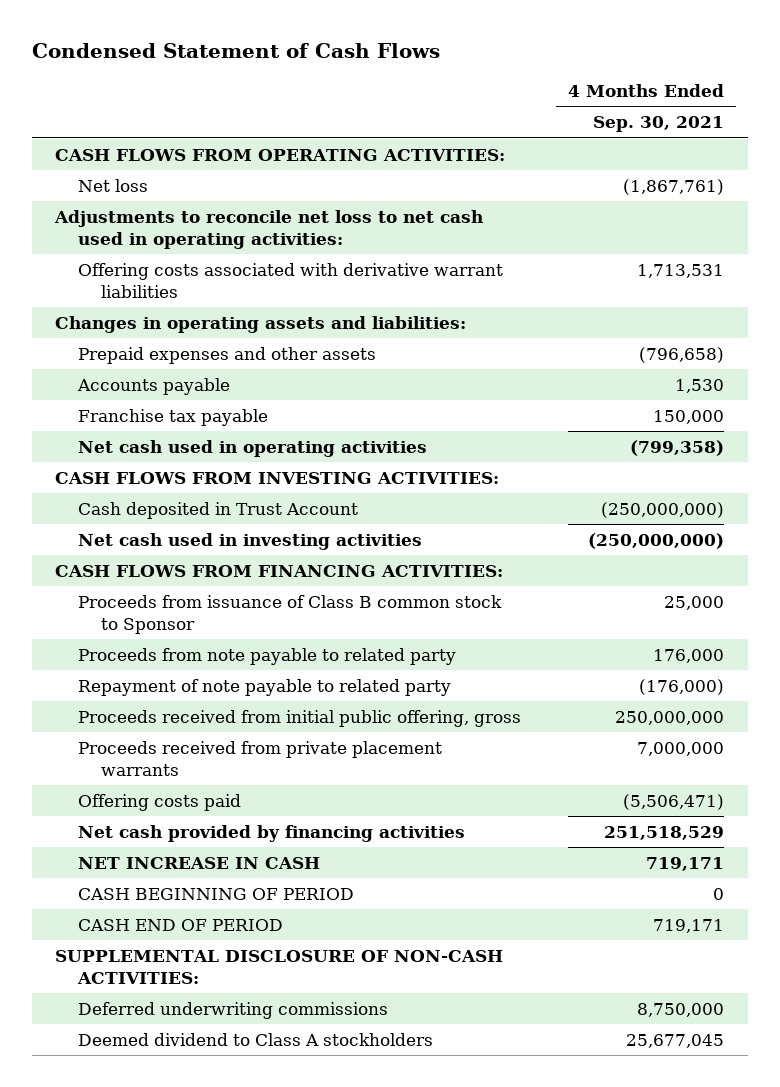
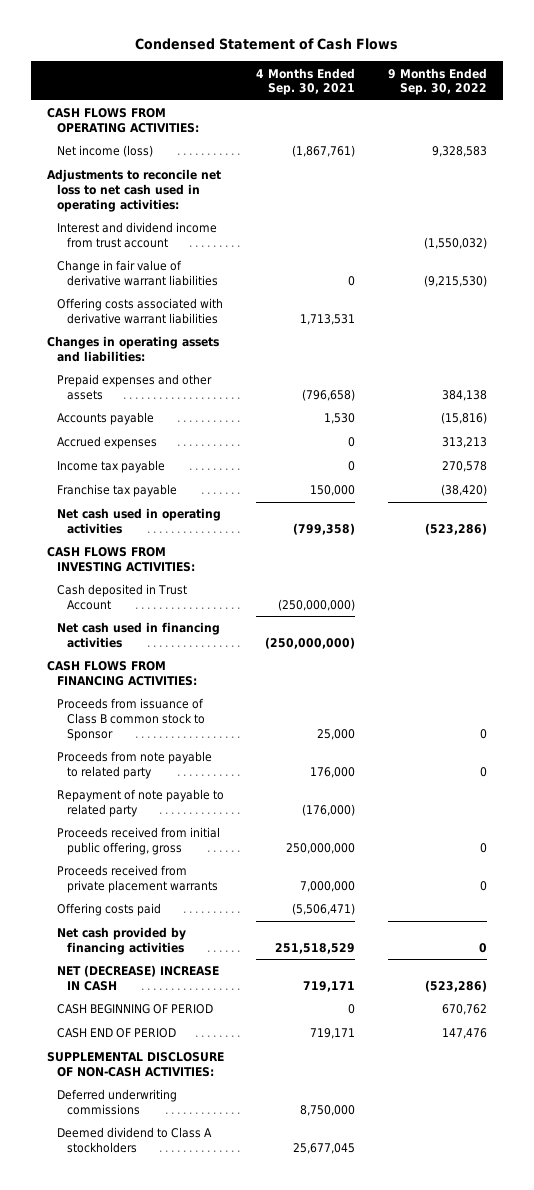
- | 4 Months Ended Sep. 30, 2021
+ | 4 Months Ended Sep. 30, 2021 | 9 Months Ended Sep. 30, 2022
- Net loss | (1,867,761)
+ Net income (loss) | (1,867,761) | 9,328,583
+ Interest and dividend income from trust account | | (1,550,032)
+ Change in fair value of derivative warrant liabilities | 0 | (9,215,530)
+ Accrued expenses | 0 | 313,213
+ Income tax payable | 0 | 270,578
- Net cash used in investing activities | (250,000,000)
+ Net cash used in financing activities | (250,000,000) |
- NET INCREASE IN CASH | 719,171
+ NET (DECREASE) INCREASE IN CASH | 719,171 | (523,286)

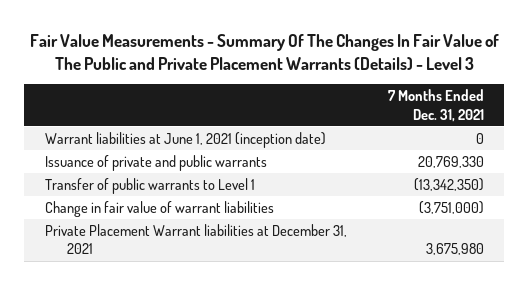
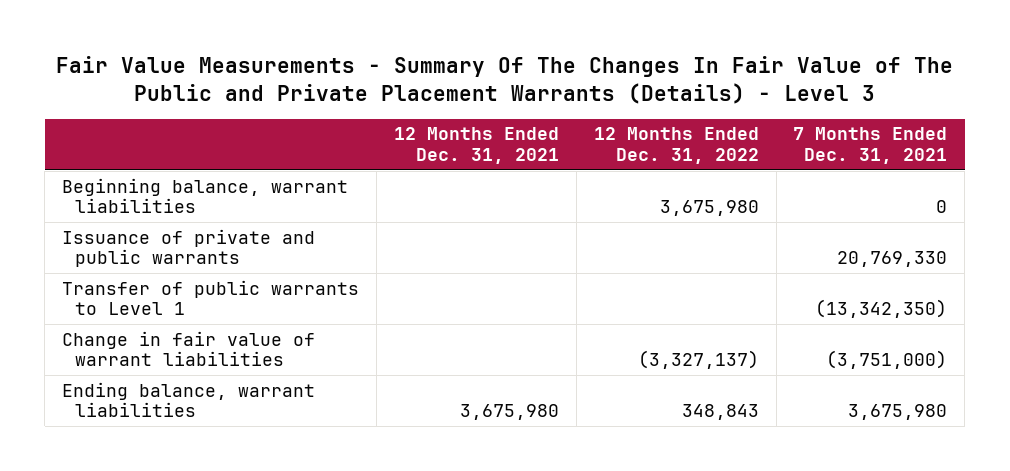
- | 7 Months Ended Dec. 31, 2021
+ | 12 Months Ended Dec. 31, 2021 | 12 Months Ended Dec. 31, 2022 | 7 Months Ended Dec. 31, 2021
- Warrant liabilities at June 1, 2021 (inception date) | 0
+ Beginning balance, warrant liabilities | | 3,675,980 | 0
- Private Placement Warrant liabilities at December 31, 2021 | 3,675,980
+ Ending balance, warrant liabilities | 3,675,980 | 348,843 | 3,675,980

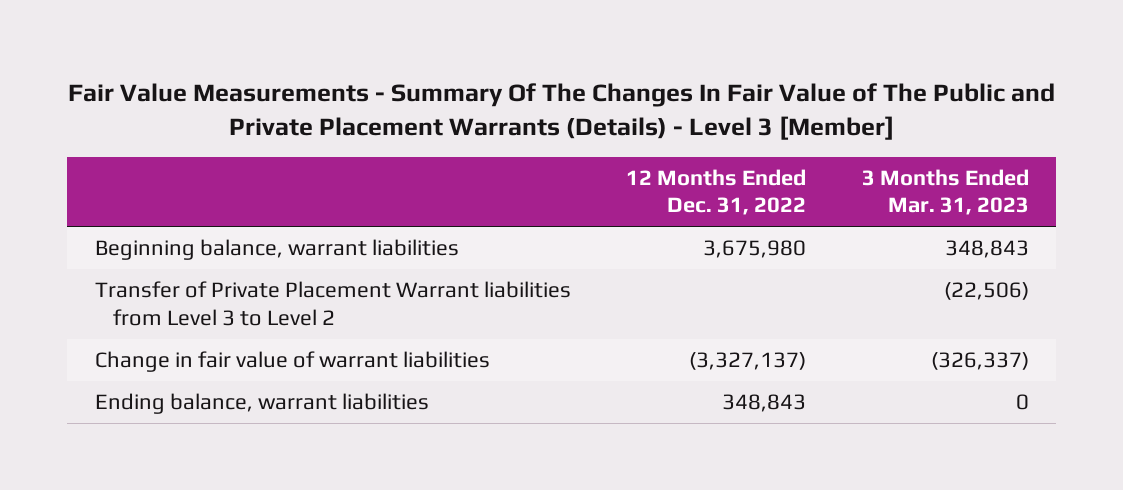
- Fair Value Measurements - Summary Of The Changes In Fair Value of The Public and Private Placement Warrants (Details) - Level 3
+ Fair Value Measurements - Summary Of The Changes In Fair Value of The Public and Private Placement Warrants (Details) - Level 3 [Member]
- | 12 Months Ended Dec. 31, 2021 | 12 Months Ended Dec. 31, 2022 | 7 Months Ended Dec. 31, 2021
+ | 12 Months Ended Dec. 31, 2022 | 3 Months Ended Mar. 31, 2023
- Issuance of private and public warrants | | | 20,769,330
- Transfer of public warrants to Level 1 | | | (13,342,350)
+ Transfer of Private Placement Warrant liabilities from Level 3 to Level 2 | | (22,506)

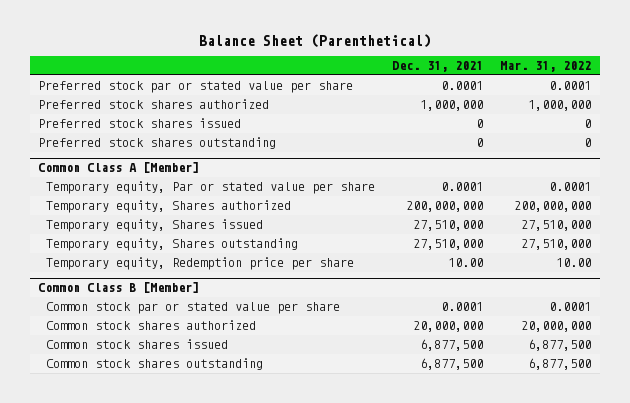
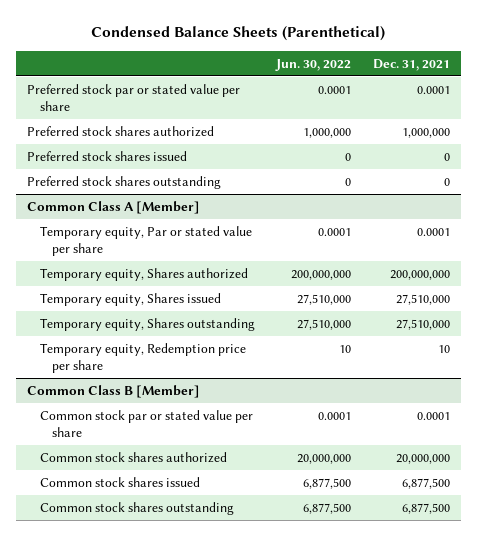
- Balance Sheet (Parenthetical)
+ Condensed Balance Sheets (Parenthetical)
- | Dec. 31, 2021 | Mar. 31, 2022
+ | Jun. 30, 2022 | Dec. 31, 2021
@ Common Class A [Member]
- Temporary equity, Redemption price per share | 10.00 | 10.00
+ Temporary equity, Redemption price per share | 10 | 10

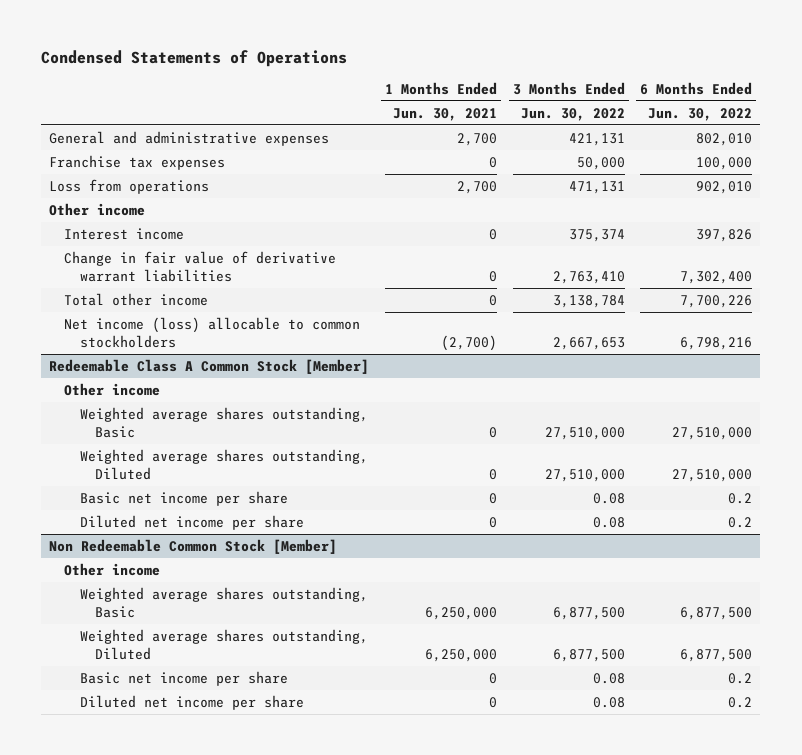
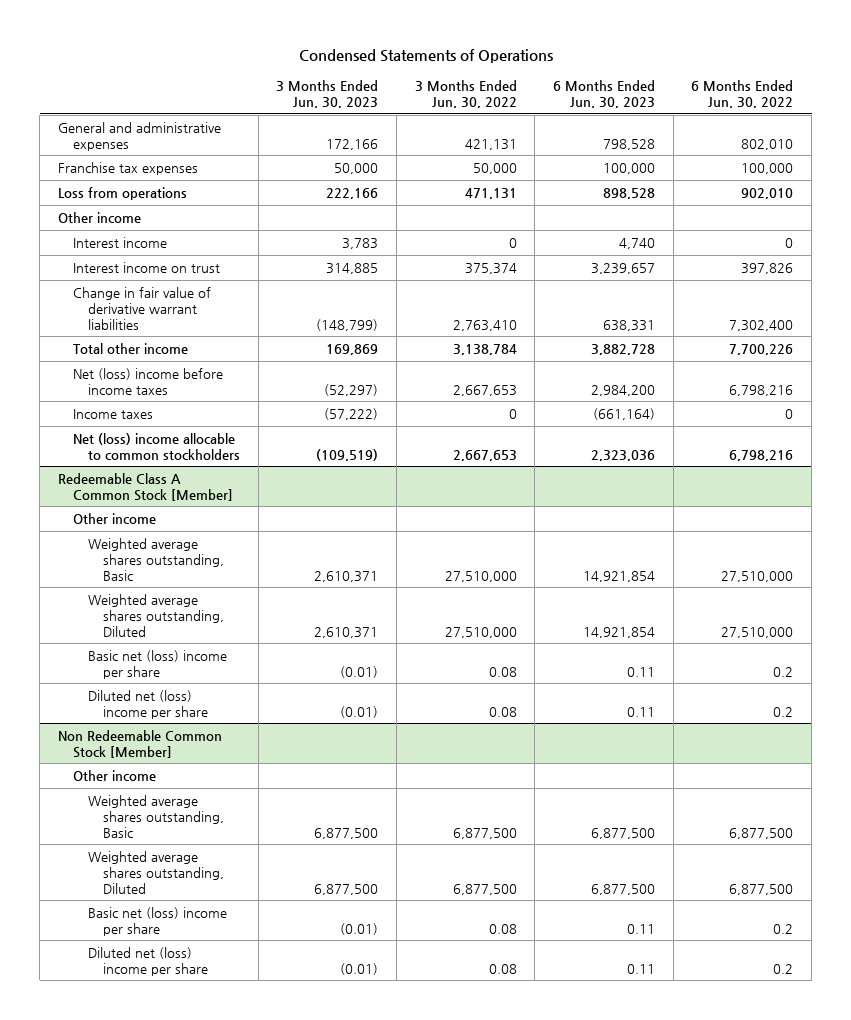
- | 1 Months Ended Jun. 30, 2021 | 3 Months Ended Jun. 30, 2022 | 6 Months Ended Jun. 30, 2022
+ | 3 Months Ended Jun. 30, 2023 | 3 Months Ended Jun. 30, 2022 | 6 Months Ended Jun. 30, 2023 | 6 Months Ended Jun. 30, 2022
- Interest income | 0 | 375,374 | 397,826
+ Interest income | 3,783 | 0 | 4,740 | 0
+ Interest income on trust | 314,885 | 375,374 | 3,239,657 | 397,826
- Net income (loss) allocable to common stockholders | (2,700) | 2,667,653 | 6,798,216
+ Net (loss) income before income taxes | (52,297) | 2,667,653 | 2,984,200 | 6,798,216
+ Income taxes | (57,222) | 0 | (661,164) | 0
+ Net (loss) income allocable to common stockholders | (109,519) | 2,667,653 | 2,323,036 | 6,798,216
@ Redeemable Class A Common Stock [Member]
- Basic net income per share | 0 | 0.08 | 0.2
- Diluted net income per share | 0 | 0.08 | 0.2
+ Basic net (loss) income per share | (0.01) | 0.08 | 0.11 | 0.2
+ Diluted net (loss) income per share | (0.01) | 0.08 | 0.11 | 0.2
@ Non Redeemable Common Stock [Member]
- Basic net income per share | 0 | 0.08 | 0.2
- Diluted net income per share | 0 | 0.08 | 0.2
+ Basic net (loss) income per share | (0.01) | 0.08 | 0.11 | 0.2
+ Diluted net (loss) income per share | (0.01) | 0.08 | 0.11 | 0.2

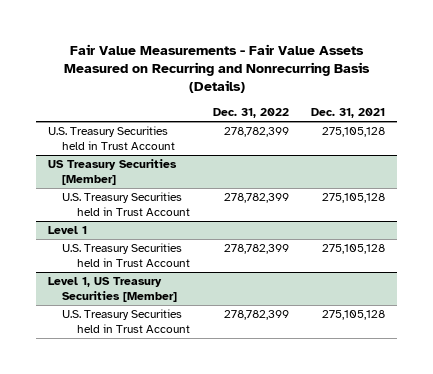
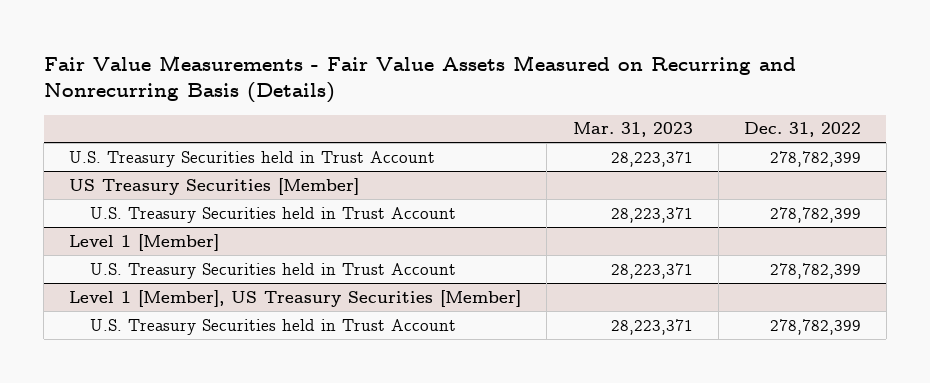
- | Dec. 31, 2022 | Dec. 31, 2021
+ | Mar. 31, 2023 | Dec. 31, 2022
- Level 1
+ Level 1 [Member]
- Level 1, US Treasury Securities [Member]
+ Level 1 [Member], US Treasury Securities [Member]

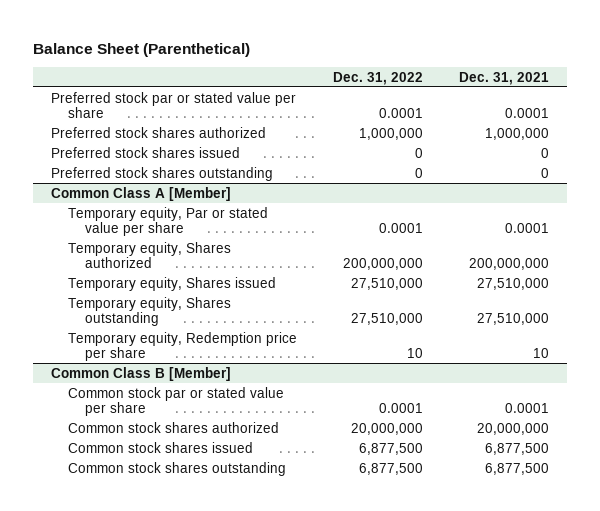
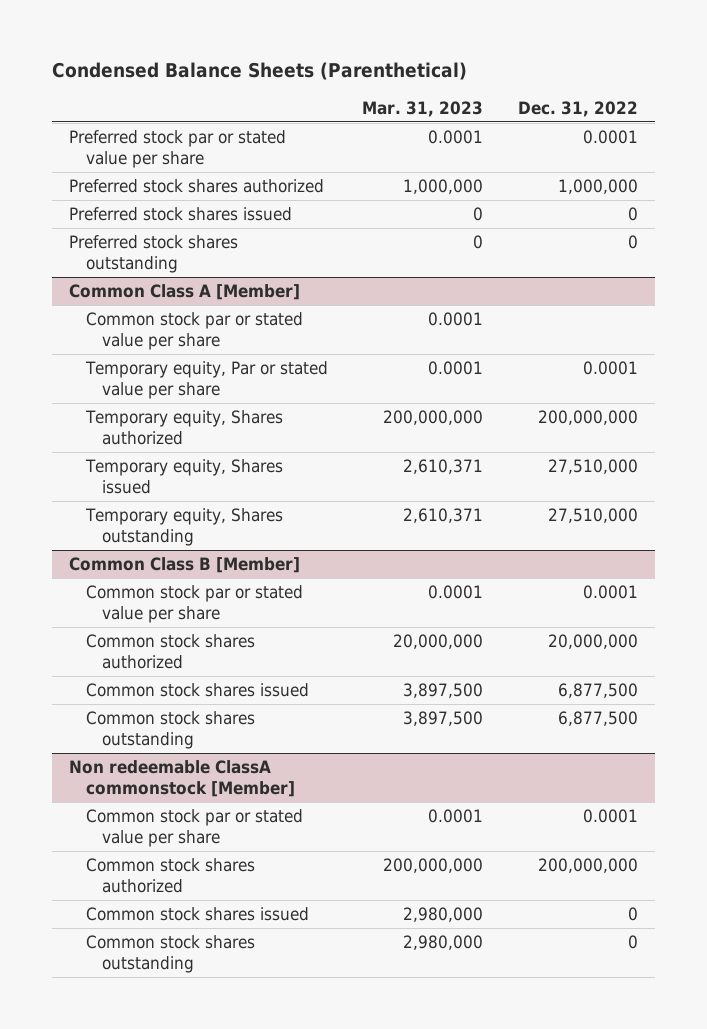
- Balance Sheet (Parenthetical)
+ Condensed Balance Sheets (Parenthetical)
- | Dec. 31, 2022 | Dec. 31, 2021
+ | Mar. 31, 2023 | Dec. 31, 2022
@ Common Class A [Member]
+ Common stock par or stated value per share | 0.0001 |
- Temporary equity, Redemption price per share | 10 | 10
+ Non redeemable ClassA commonstock [Member]
+ Common stock par or stated value per share | 0.0001 | 0.0001
+ Common stock shares authorized | 200,000,000 | 200,000,000
+ Common stock shares issued | 2,980,000 | 0
+ Common stock shares outstanding | 2,980,000 | 0

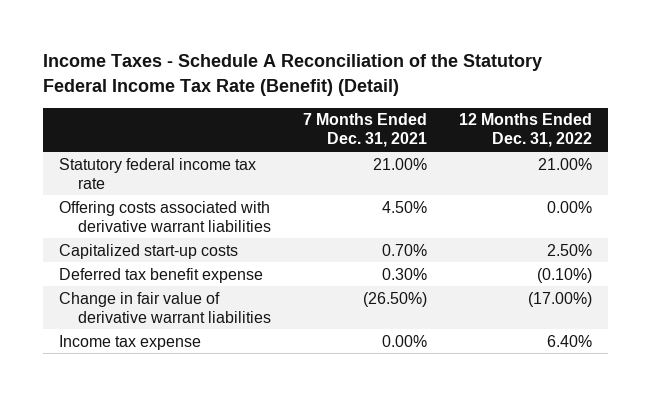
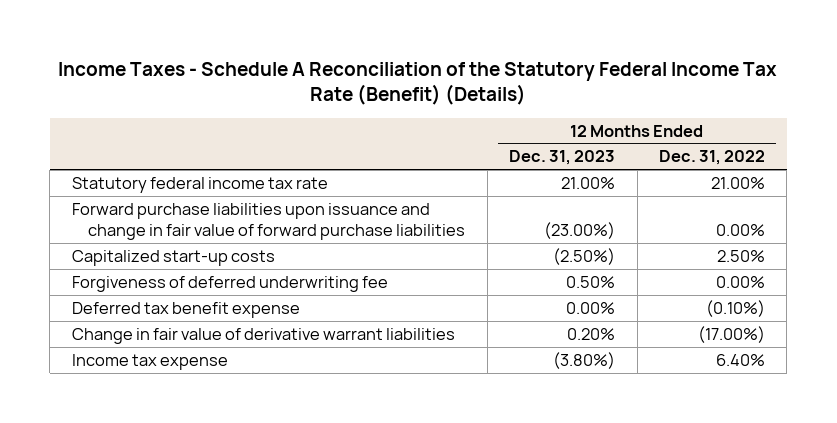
- Income Taxes - Schedule A Reconciliation of the Statutory Federal Income Tax Rate (Benefit) (Detail)
+ Income Taxes - Schedule A Reconciliation of the Statutory Federal Income Tax Rate (Benefit) (Details)
- | 7 Months Ended Dec. 31, 2021 | 12 Months Ended Dec. 31, 2022
+ | 12 Months Ended Dec. 31, 2023 | 12 Months Ended Dec. 31, 2022
- Offering costs associated with derivative warrant liabilities | 4.50% | 0.00%
+ Forward purchase liabilities upon issuance and change in fair value of forward purchase liabilities | (23.00%) | 0.00%
+ Forgiveness of deferred underwriting fee | 0.50% | 0.00%

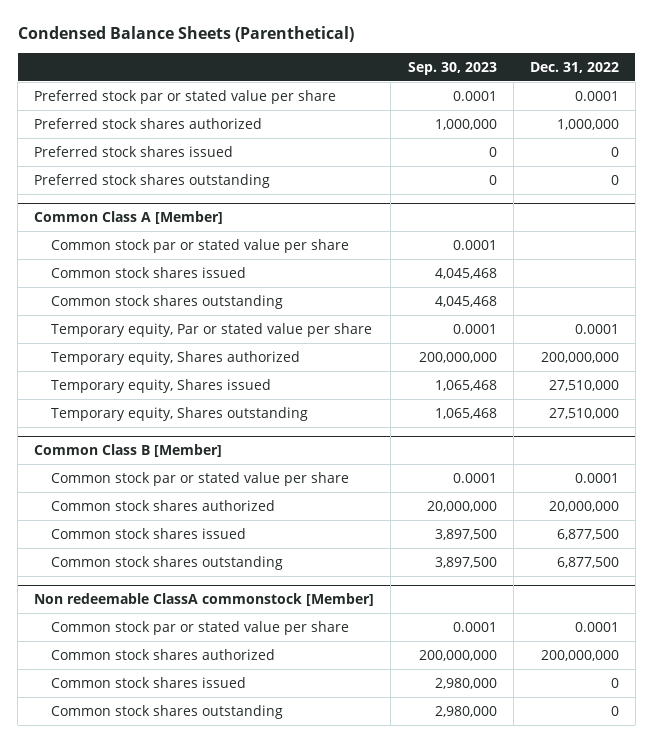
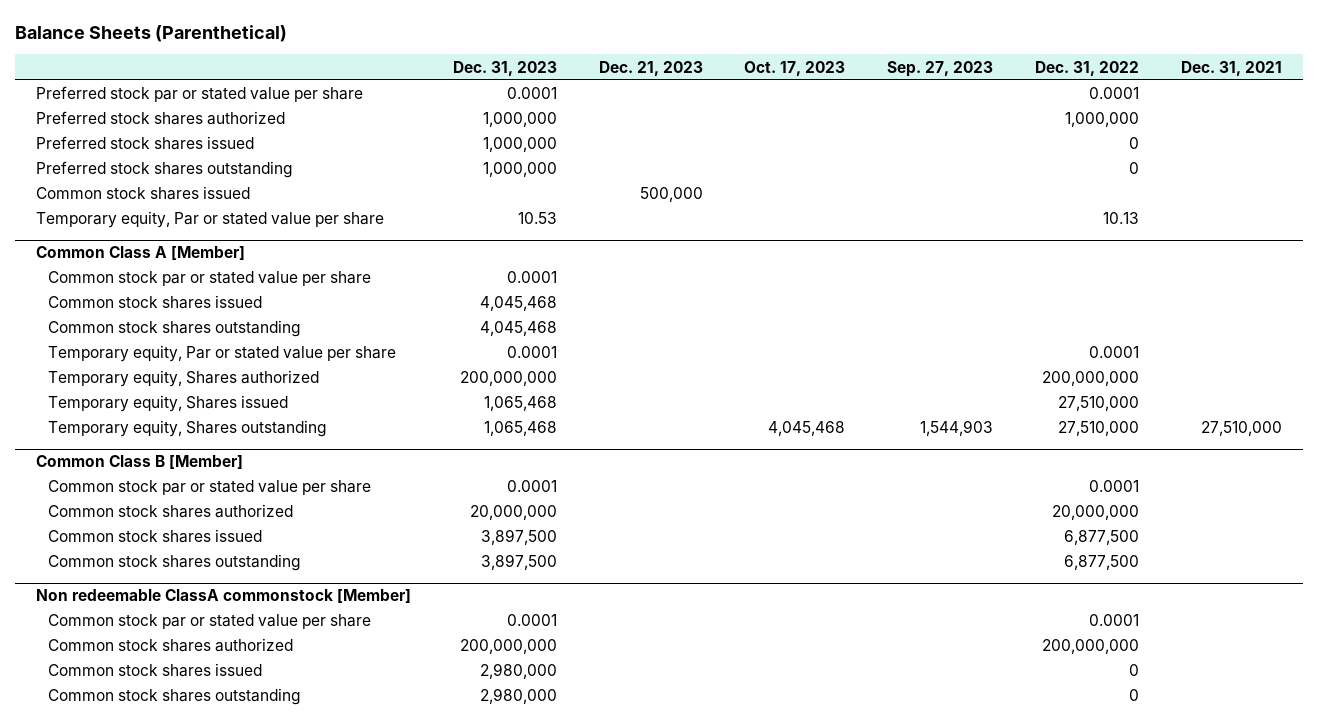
- Condensed Balance Sheets (Parenthetical)
+ Balance Sheets (Parenthetical)
- | Sep. 30, 2023 | Dec. 31, 2022
+ | Dec. 31, 2023 | Dec. 21, 2023 | Oct. 17, 2023 | Sep. 27, 2023 | Dec. 31, 2022 | Dec. 31, 2021
+ Common stock shares issued | | 500,000 | | | |
+ Temporary equity, Par or stated value per share | 10.53 | | | | 10.13 |

